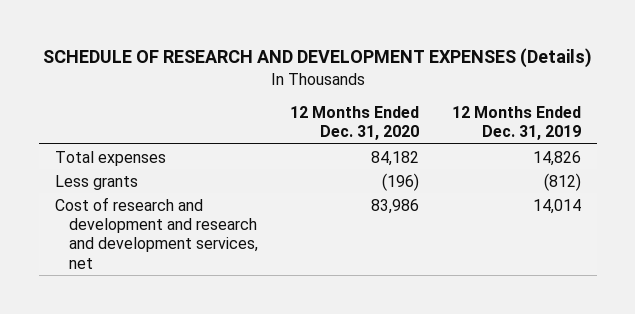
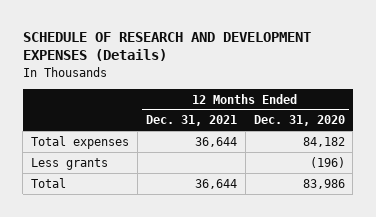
- | 12 Months Ended Dec. 31, 2020 | 12 Months Ended Dec. 31, 2019
+ | 12 Months Ended Dec. 31, 2021 | 12 Months Ended Dec. 31, 2020
- Cost of research and development and research and development services, net | 83,986 | 14,014
+ Total | 36,644 | 83,986

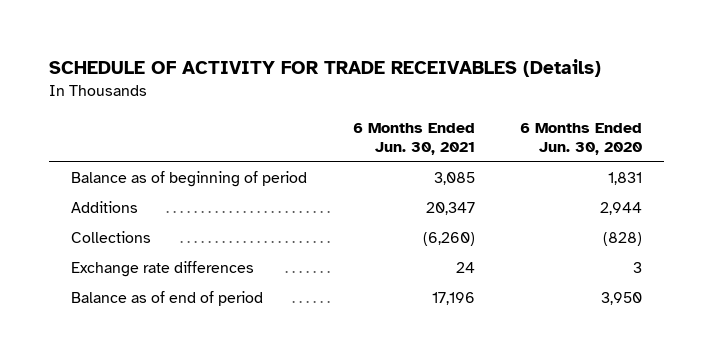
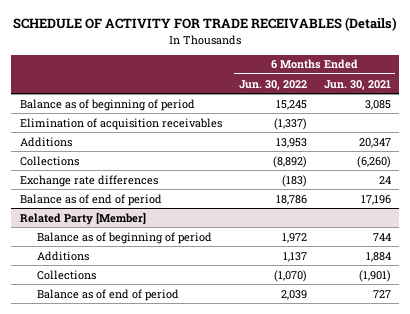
- | 6 Months Ended Jun. 30, 2021 | 6 Months Ended Jun. 30, 2020
+ | 6 Months Ended Jun. 30, 2022 | 6 Months Ended Jun. 30, 2021
+ Elimination of acquisition receivables | (1,337) |
+ Related Party [Member]
+ Balance as of beginning of period | 1,972 | 744
+ Additions | 1,137 | 1,884
+ Collections | (1,070) | (1,901)
+ Balance as of end of period | 2,039 | 727

